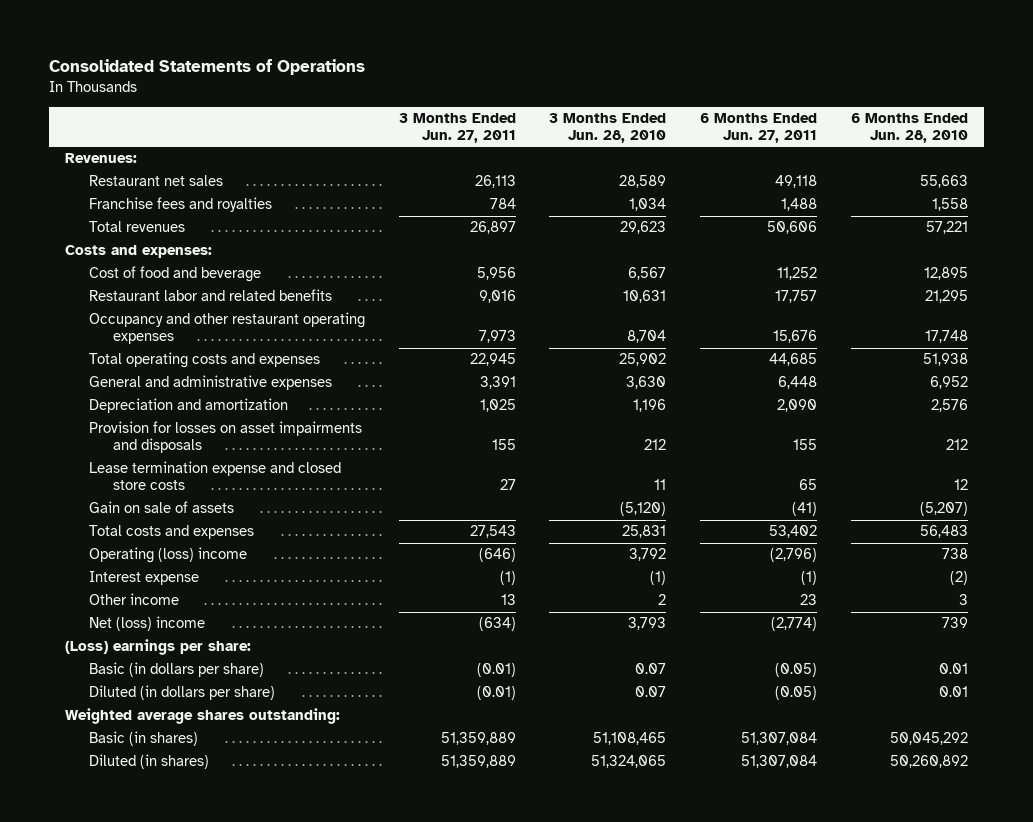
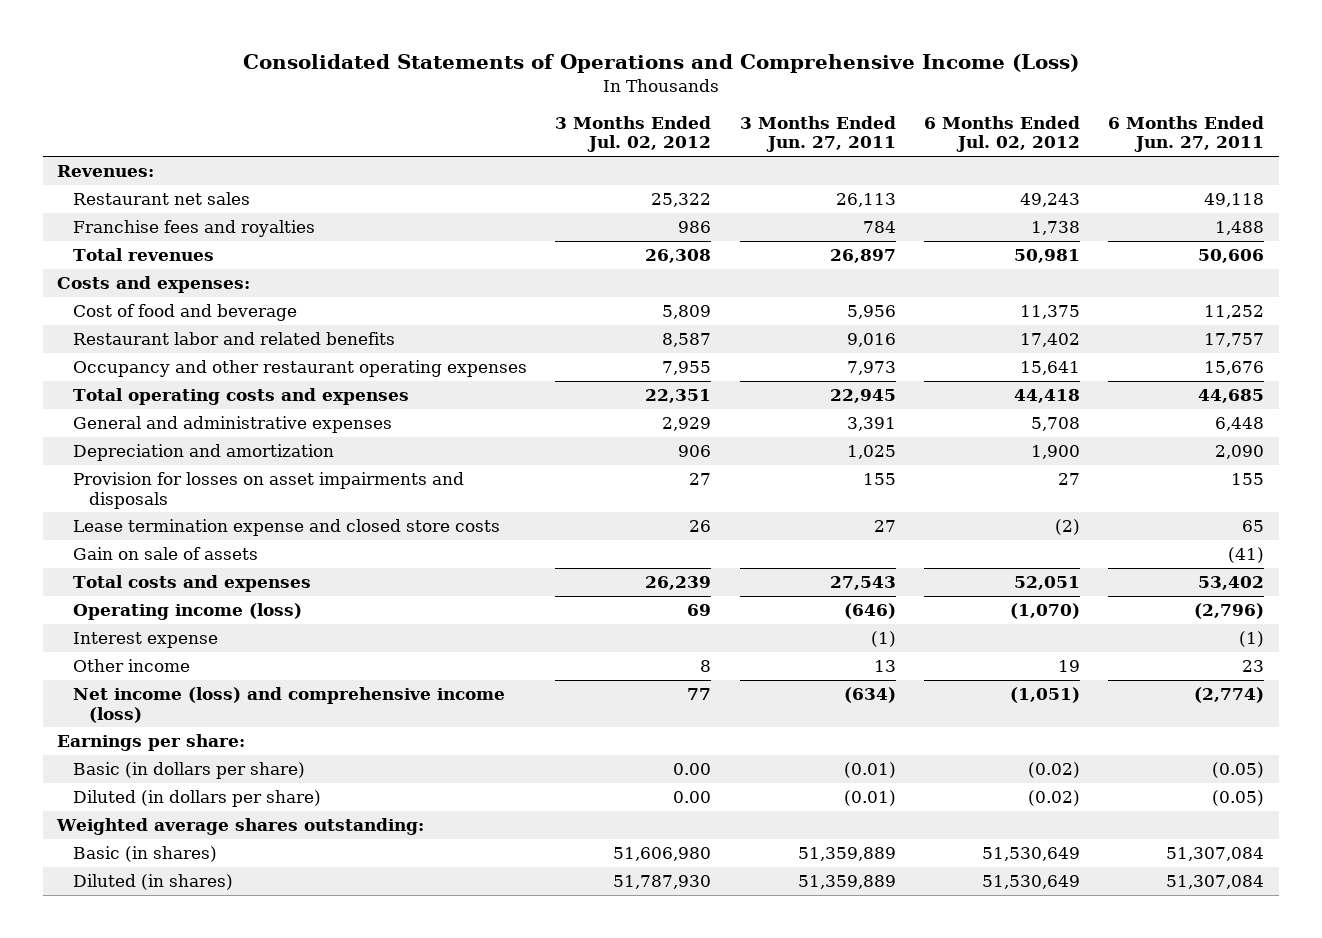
- Consolidated Statements of Operations
+ Consolidated Statements of Operations and Comprehensive Income (Loss)
- | 3 Months Ended Jun. 27, 2011 | 3 Months Ended Jun. 28, 2010 | 6 Months Ended Jun. 27, 2011 | 6 Months Ended Jun. 28, 2010
+ | 3 Months Ended Jul. 02, 2012 | 3 Months Ended Jun. 27, 2011 | 6 Months Ended Jul. 02, 2012 | 6 Months Ended Jun. 27, 2011
- Operating (loss) income | (646) | 3,792 | (2,796) | 738
+ Operating income (loss) | 69 | (646) | (1,070) | (2,796)
- Net (loss) income | (634) | 3,793 | (2,774) | 739
- (Loss) earnings per share:
+ Net income (loss) and comprehensive income (loss) | 77 | (634) | (1,051) | (2,774)
+ Earnings per share:

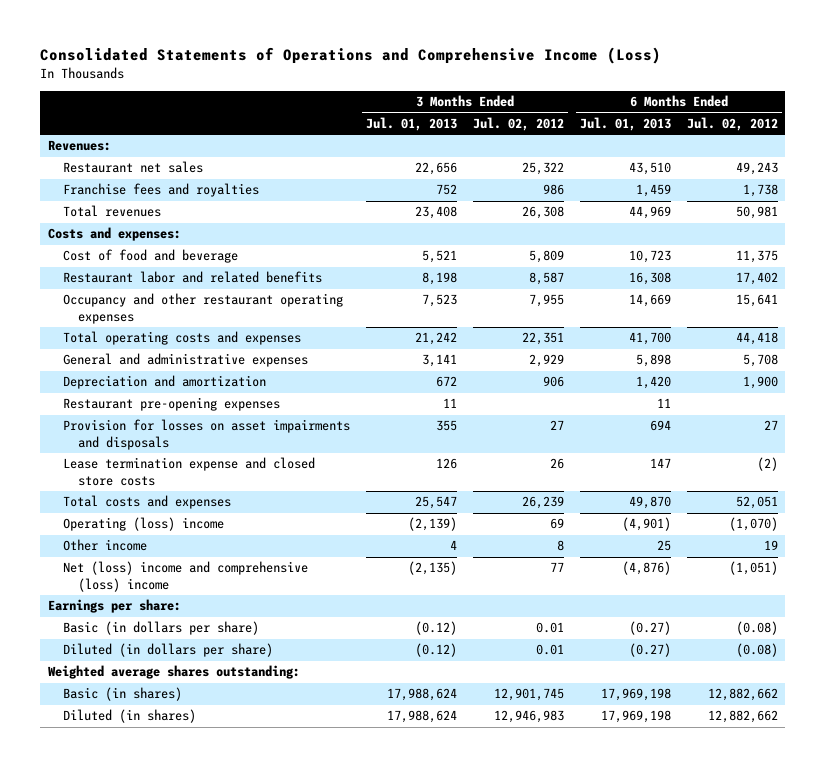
- | 3 Months Ended Jul. 02, 2012 | 3 Months Ended Jun. 27, 2011 | 6 Months Ended Jul. 02, 2012 | 6 Months Ended Jun. 27, 2011
+ | 3 Months Ended Jul. 01, 2013 | 3 Months Ended Jul. 02, 2012 | 6 Months Ended Jul. 01, 2013 | 6 Months Ended Jul. 02, 2012
+ Restaurant pre-opening expenses | 11 | | 11 |
- Gain on sale of assets | | | | (41)
- Operating income (loss) | 69 | (646) | (1,070) | (2,796)
- Interest expense | | (1) | | (1)
+ Operating (loss) income | (2,139) | 69 | (4,901) | (1,070)
- Net income (loss) and comprehensive income (loss) | 77 | (634) | (1,051) | (2,774)
+ Net (loss) income and comprehensive (loss) income | (2,135) | 77 | (4,876) | (1,051)
- Basic (in dollars per share) | 0.00 | (0.01) | (0.02) | (0.05)
- Diluted (in dollars per share) | 0.00 | (0.01) | (0.02) | (0.05)
+ Basic (in dollars per share) | (0.12) | 0.01 | (0.27) | (0.08)
+ Diluted (in dollars per share) | (0.12) | 0.01 | (0.27) | (0.08)
- Basic (in shares) | 51,606,980 | 51,359,889 | 51,530,649 | 51,307,084
- Diluted (in shares) | 51,787,930 | 51,359,889 | 51,530,649 | 51,307,084
+ Basic (in shares) | 17,988,624 | 12,901,745 | 17,969,198 | 12,882,662
+ Diluted (in shares) | 17,988,624 | 12,946,983 | 17,969,198 | 12,882,662

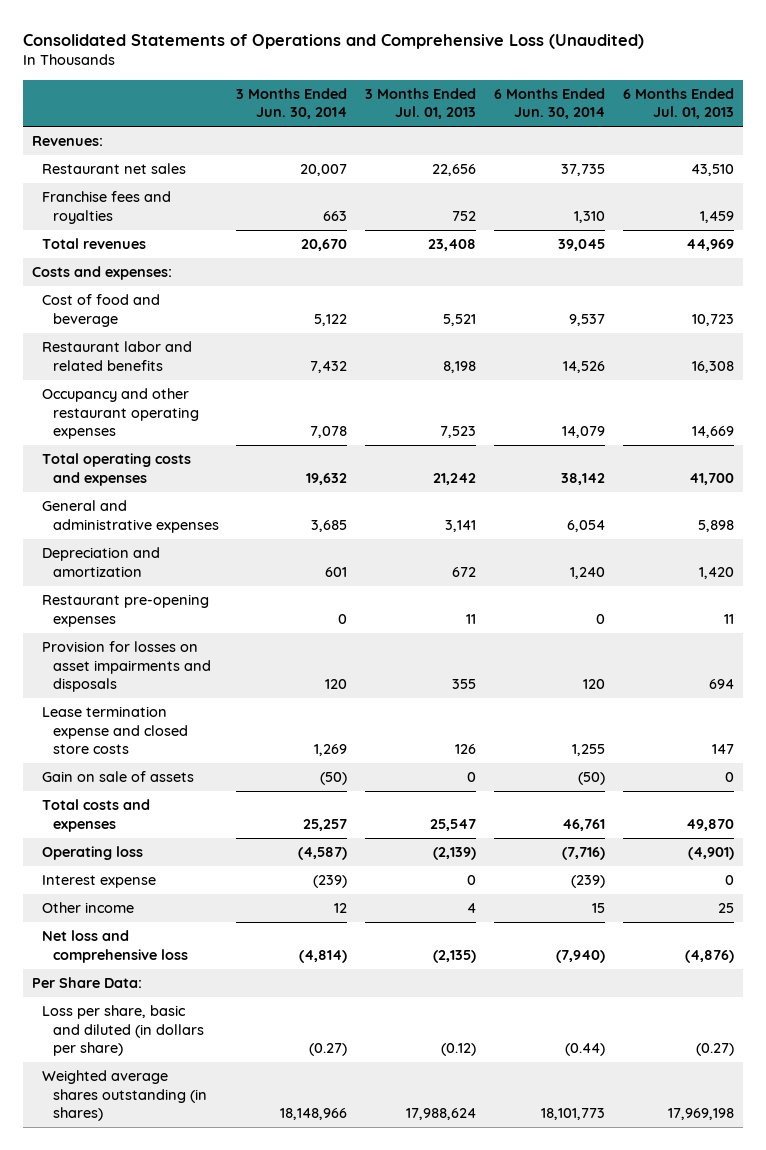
- Consolidated Statements of Operations and Comprehensive Income (Loss)
+ Consolidated Statements of Operations and Comprehensive Loss (Unaudited)
- | 3 Months Ended Jul. 01, 2013 | 3 Months Ended Jul. 02, 2012 | 6 Months Ended Jul. 01, 2013 | 6 Months Ended Jul. 02, 2012
+ | 3 Months Ended Jun. 30, 2014 | 3 Months Ended Jul. 01, 2013 | 6 Months Ended Jun. 30, 2014 | 6 Months Ended Jul. 01, 2013
+ Gain on sale of assets | (50) | 0 | (50) | 0
- Operating (loss) income | (2,139) | 69 | (4,901) | (1,070)
+ Operating loss | (4,587) | (2,139) | (7,716) | (4,901)
+ Interest expense | (239) | 0 | (239) | 0
- Net (loss) income and comprehensive (loss) income | (2,135) | 77 | (4,876) | (1,051)
- Earnings per share:
- Basic (in dollars per share) | (0.12) | 0.01 | (0.27) | (0.08)
- Diluted (in dollars per share) | (0.12) | 0.01 | (0.27) | (0.08)
- Weighted average shares outstanding:
- Basic (in shares) | 17,988,624 | 12,901,745 | 17,969,198 | 12,882,662
- Diluted (in shares) | 17,988,624 | 12,946,983 | 17,969,198 | 12,882,662
+ Net loss and comprehensive loss | (4,814) | (2,135) | (7,940) | (4,876)
+ Per Share Data:
+ Loss per share, basic and diluted (in dollars per share) | (0.27) | (0.12) | (0.44) | (0.27)
+ Weighted average shares outstanding (in shares) | 18,148,966 | 17,988,624 | 18,101,773 | 17,969,198

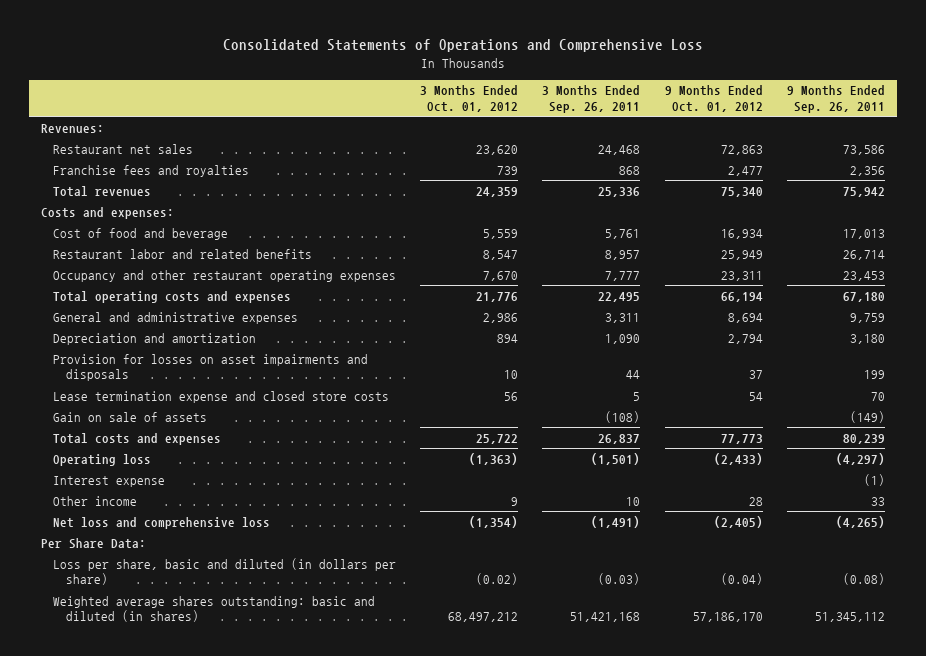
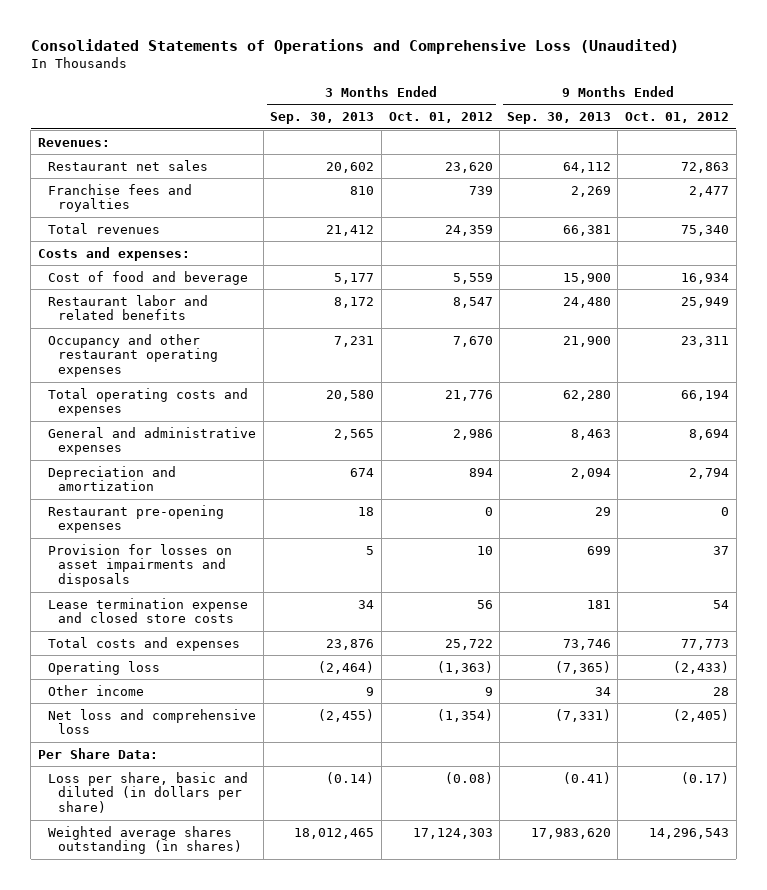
- Consolidated Statements of Operations and Comprehensive Loss
+ Consolidated Statements of Operations and Comprehensive Loss (Unaudited)
- | 3 Months Ended Oct. 01, 2012 | 3 Months Ended Sep. 26, 2011 | 9 Months Ended Oct. 01, 2012 | 9 Months Ended Sep. 26, 2011
+ | 3 Months Ended Sep. 30, 2013 | 3 Months Ended Oct. 01, 2012 | 9 Months Ended Sep. 30, 2013 | 9 Months Ended Oct. 01, 2012
+ Restaurant pre-opening expenses | 18 | 0 | 29 | 0
- Gain on sale of assets | | (108) | | (149)
- Interest expense | | | | (1)
- Loss per share, basic and diluted (in dollars per share) | (0.02) | (0.03) | (0.04) | (0.08)
- Weighted average shares outstanding: basic and diluted (in shares) | 68,497,212 | 51,421,168 | 57,186,170 | 51,345,112
+ Loss per share, basic and diluted (in dollars per share) | (0.14) | (0.08) | (0.41) | (0.17)
+ Weighted average shares outstanding (in shares) | 18,012,465 | 17,124,303 | 17,983,620 | 14,296,543

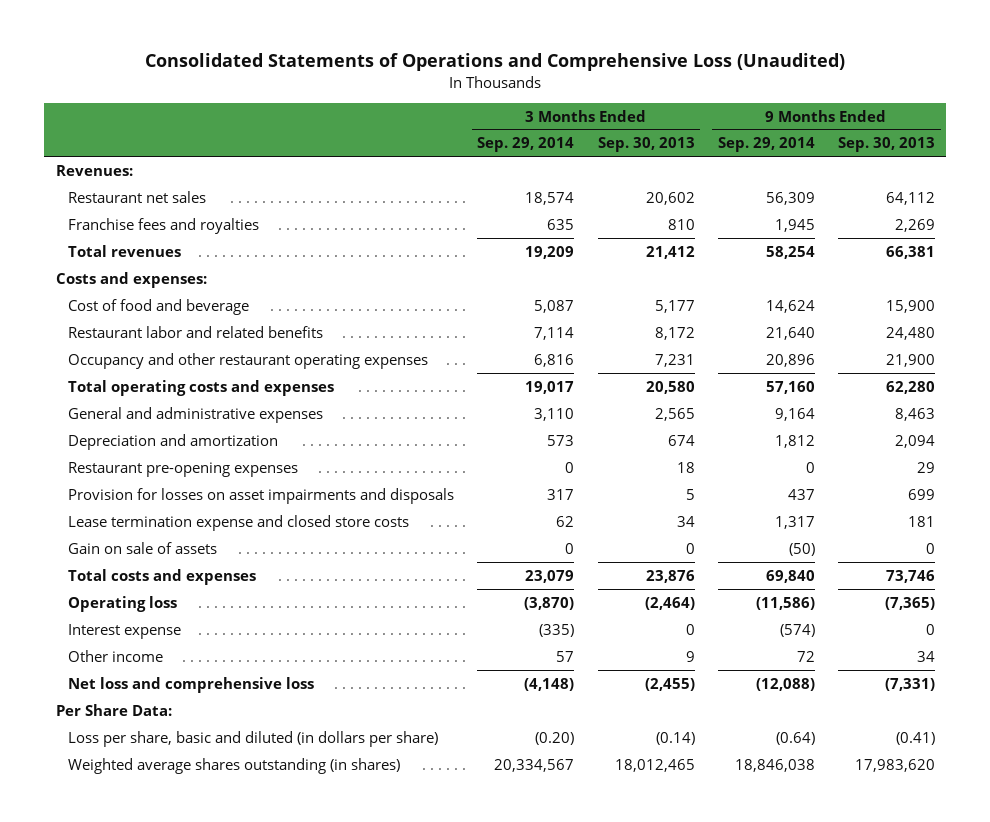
- | 3 Months Ended Sep. 30, 2013 | 3 Months Ended Oct. 01, 2012 | 9 Months Ended Sep. 30, 2013 | 9 Months Ended Oct. 01, 2012
+ | 3 Months Ended Sep. 29, 2014 | 3 Months Ended Sep. 30, 2013 | 9 Months Ended Sep. 29, 2014 | 9 Months Ended Sep. 30, 2013
+ Gain on sale of assets | 0 | 0 | (50) | 0
+ Interest expense | (335) | 0 | (574) | 0

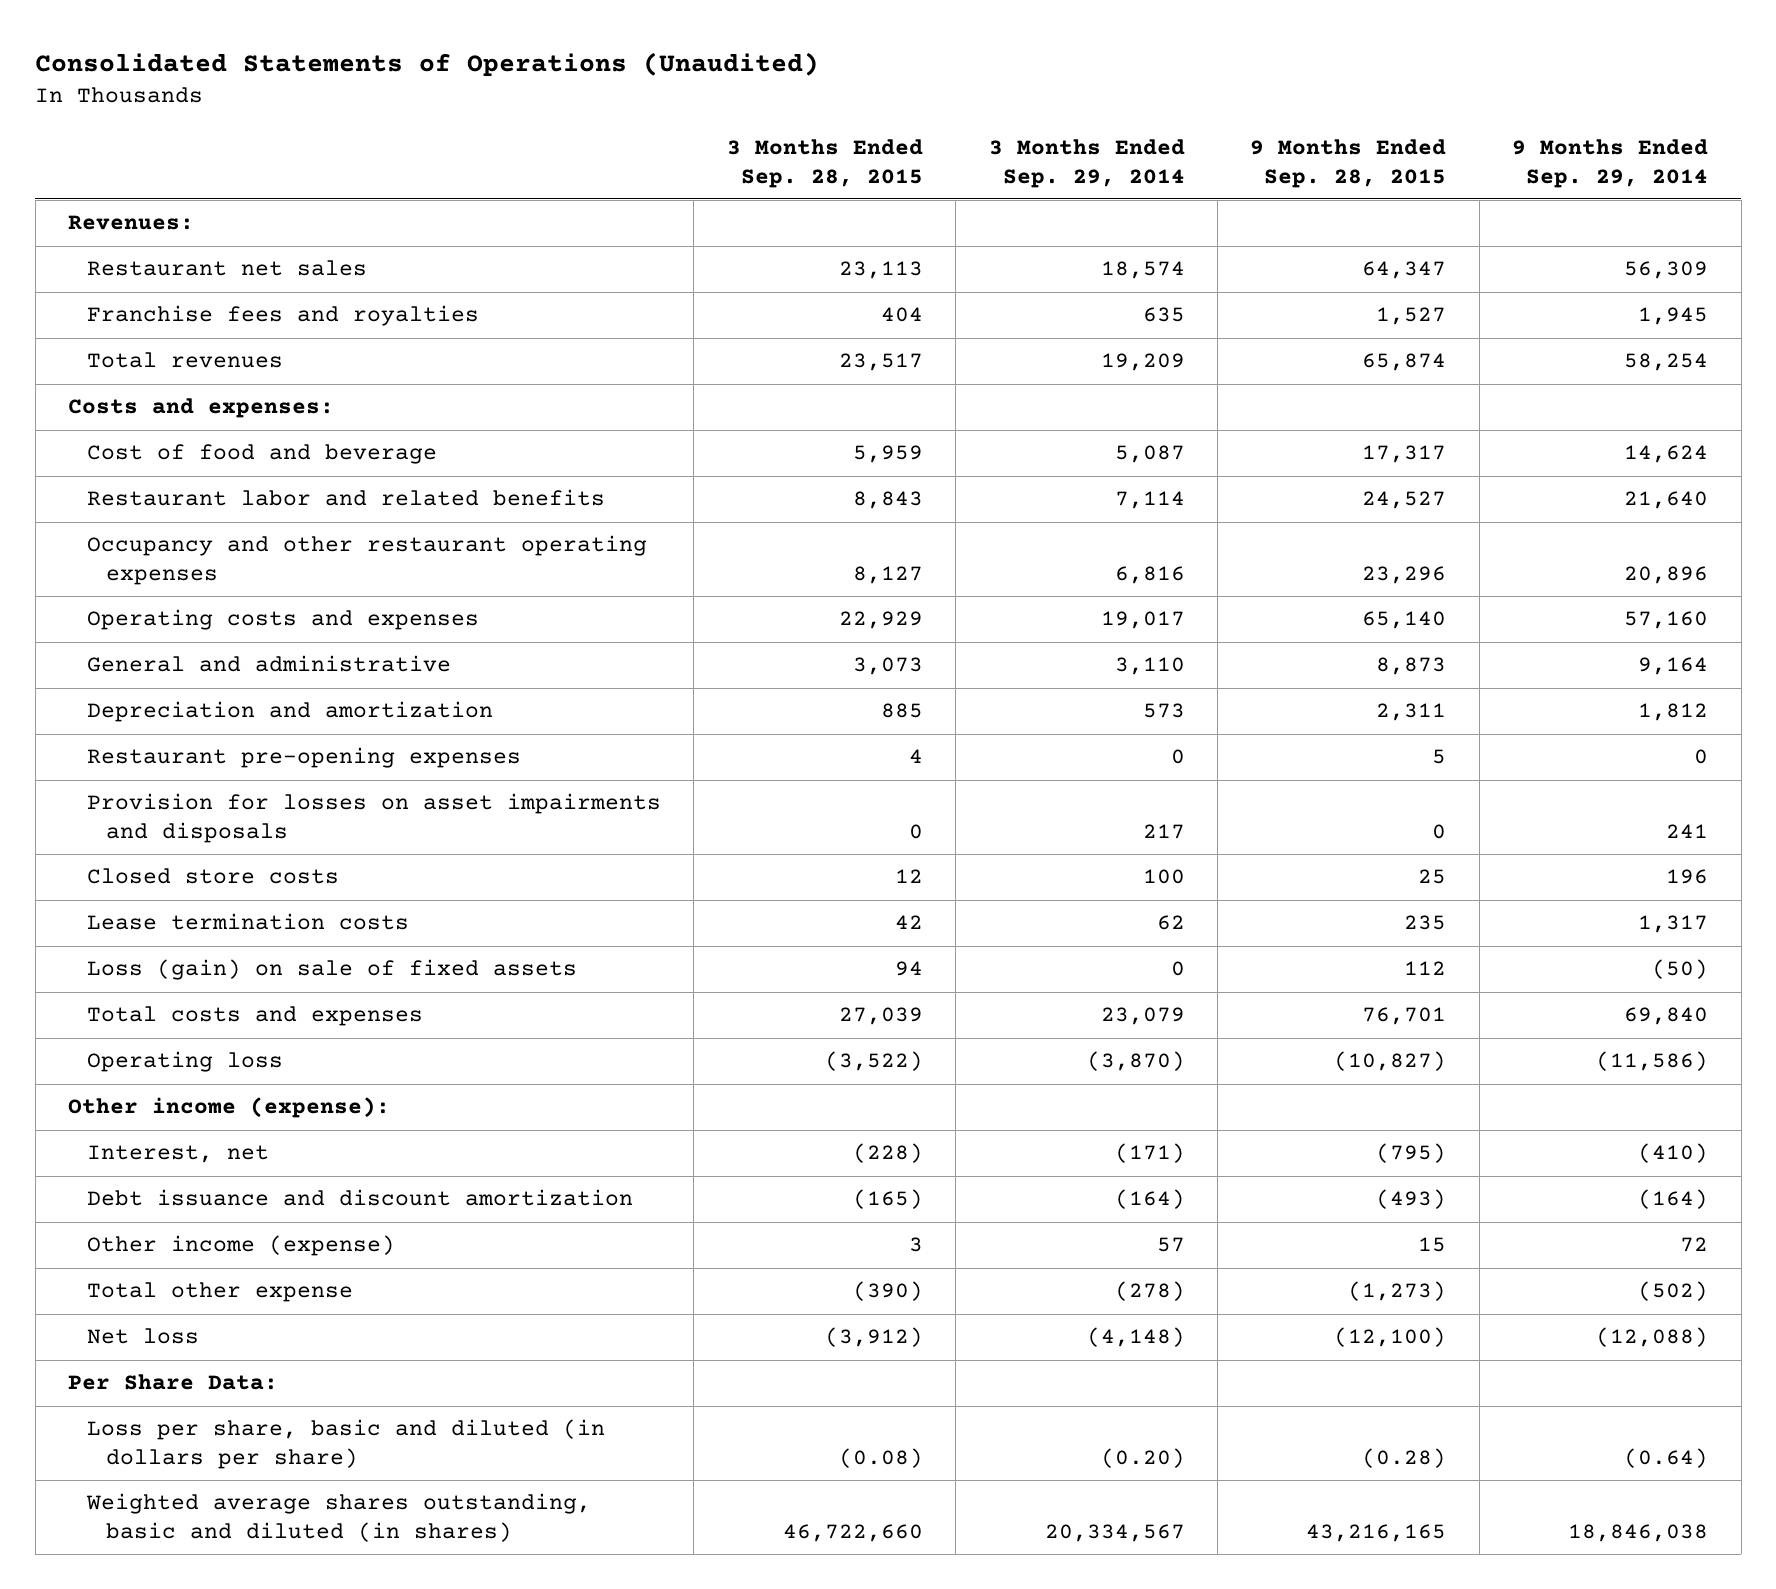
- Consolidated Statements of Operations and Comprehensive Loss (Unaudited)
+ Consolidated Statements of Operations (Unaudited)
- | 3 Months Ended Sep. 29, 2014 | 3 Months Ended Sep. 30, 2013 | 9 Months Ended Sep. 29, 2014 | 9 Months Ended Sep. 30, 2013
+ | 3 Months Ended Sep. 28, 2015 | 3 Months Ended Sep. 29, 2014 | 9 Months Ended Sep. 28, 2015 | 9 Months Ended Sep. 29, 2014
- Total operating costs and expenses | 19,017 | 20,580 | 57,160 | 62,280
- General and administrative expenses | 3,110 | 2,565 | 9,164 | 8,463
+ Operating costs and expenses | 22,929 | 19,017 | 65,140 | 57,160
+ General and administrative | 3,073 | 3,110 | 8,873 | 9,164
- Provision for losses on asset impairments and disposals | 317 | 5 | 437 | 699
- Lease termination expense and closed store costs | 62 | 34 | 1,317 | 181
- Gain on sale of assets | 0 | 0 | (50) | 0
+ Provision for losses on asset impairments and disposals | 0 | 217 | 0 | 241
+ Closed store costs | 12 | 100 | 25 | 196
+ Lease termination costs | 42 | 62 | 235 | 1,317
+ Loss (gain) on sale of fixed assets | 94 | 0 | 112 | (50)
- Interest expense | (335) | 0 | (574) | 0
- Other income | 57 | 9 | 72 | 34
- Net loss and comprehensive loss | (4,148) | (2,455) | (12,088) | (7,331)
+ Other income (expense):
+ Interest, net | (228) | (171) | (795) | (410)
+ Debt issuance and discount amortization | (165) | (164) | (493) | (164)
+ Other income (expense) | 3 | 57 | 15 | 72
+ Total other expense | (390) | (278) | (1,273) | (502)
+ Net loss | (3,912) | (4,148) | (12,100) | (12,088)
- Weighted average shares outstanding (in shares) | 20,334,567 | 18,012,465 | 18,846,038 | 17,983,620
+ Weighted average shares outstanding, basic and diluted (in shares) | 46,722,660 | 20,334,567 | 43,216,165 | 18,846,038

